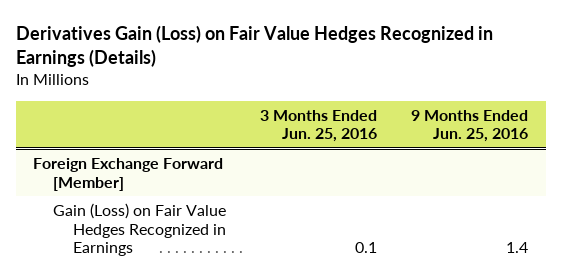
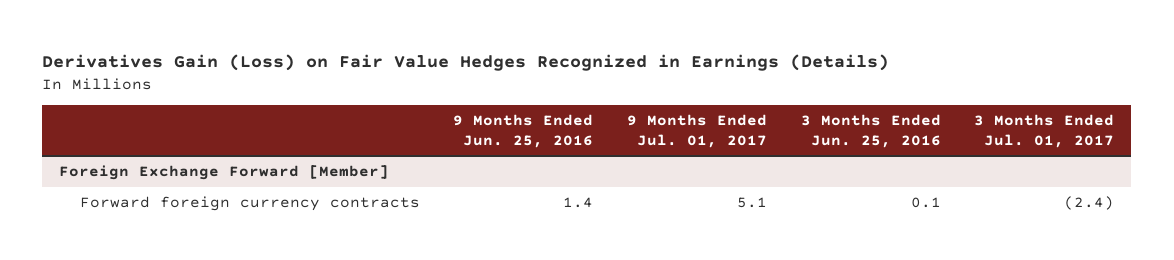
- | 3 Months Ended Jun. 25, 2016 | 9 Months Ended Jun. 25, 2016
+ | 9 Months Ended Jun. 25, 2016 | 9 Months Ended Jul. 01, 2017 | 3 Months Ended Jun. 25, 2016 | 3 Months Ended Jul. 01, 2017
@ Foreign Exchange Forward [Member]
- Gain (Loss) on Fair Value Hedges Recognized in Earnings | 0.1 | 1.4
+ Forward foreign currency contracts | 1.4 | 5.1 | 0.1 | (2.4)

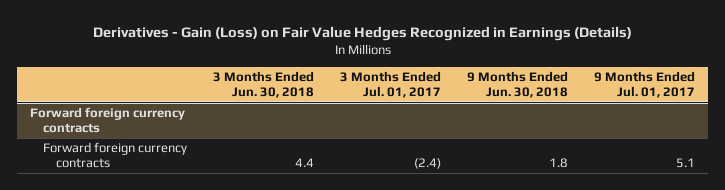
- Derivatives Gain (Loss) on Fair Value Hedges Recognized in Earnings (Details)
+ Derivatives - Gain (Loss) on Fair Value Hedges Recognized in Earnings (Details)
- | 9 Months Ended Jun. 25, 2016 | 9 Months Ended Jul. 01, 2017 | 3 Months Ended Jun. 25, 2016 | 3 Months Ended Jul. 01, 2017
+ | 3 Months Ended Jun. 30, 2018 | 3 Months Ended Jul. 01, 2017 | 9 Months Ended Jun. 30, 2018 | 9 Months Ended Jul. 01, 2017
- Foreign Exchange Forward [Member]
+ Forward foreign currency contracts

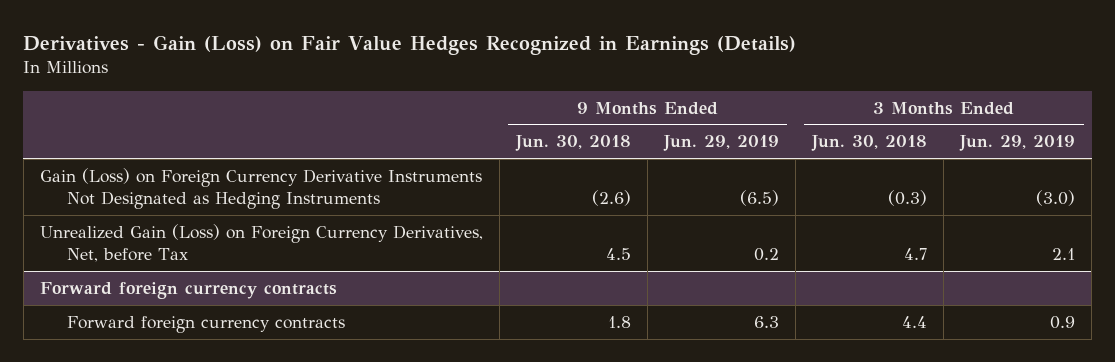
- | 3 Months Ended Jun. 30, 2018 | 3 Months Ended Jul. 01, 2017 | 9 Months Ended Jun. 30, 2018 | 9 Months Ended Jul. 01, 2017
+ | 9 Months Ended Jun. 30, 2018 | 9 Months Ended Jun. 29, 2019 | 3 Months Ended Jun. 30, 2018 | 3 Months Ended Jun. 29, 2019
+ Gain (Loss) on Foreign Currency Derivative Instruments Not Designated as Hedging Instruments | (2.6) | (6.5) | (0.3) | (3.0)
+ Unrealized Gain (Loss) on Foreign Currency Derivatives, Net, before Tax | 4.5 | 0.2 | 4.7 | 2.1

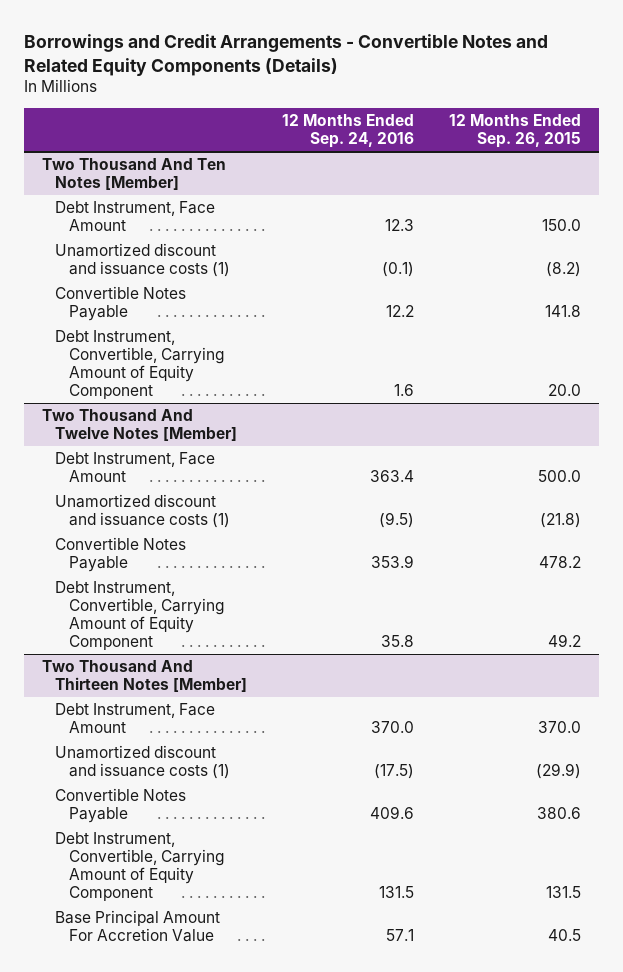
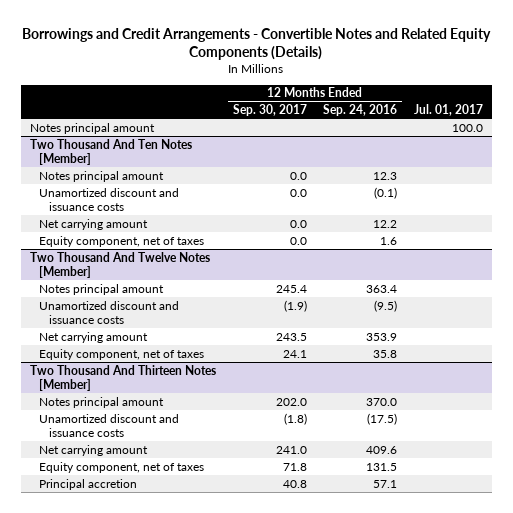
- | 12 Months Ended Sep. 24, 2016 | 12 Months Ended Sep. 26, 2015
+ | 12 Months Ended Sep. 30, 2017 | 12 Months Ended Sep. 24, 2016 | Jul. 01, 2017
+ Notes principal amount | | | 100.0
@ Two Thousand And Ten Notes [Member]
- Debt Instrument, Face Amount | 12.3 | 150.0
- Unamortized discount and issuance costs (1) | (0.1) | (8.2)
- Convertible Notes Payable | 12.2 | 141.8
- Debt Instrument, Convertible, Carrying Amount of Equity Component | 1.6 | 20.0
+ Notes principal amount | 0.0 | 12.3 |
+ Unamortized discount and issuance costs | 0.0 | (0.1) |
+ Net carrying amount | 0.0 | 12.2 |
+ Equity component, net of taxes | 0.0 | 1.6 |
@ Two Thousand And Twelve Notes [Member]
- Debt Instrument, Face Amount | 363.4 | 500.0
- Unamortized discount and issuance costs (1) | (9.5) | (21.8)
- Convertible Notes Payable | 353.9 | 478.2
- Debt Instrument, Convertible, Carrying Amount of Equity Component | 35.8 | 49.2
+ Notes principal amount | 245.4 | 363.4 |
+ Unamortized discount and issuance costs | (1.9) | (9.5) |
+ Net carrying amount | 243.5 | 353.9 |
+ Equity component, net of taxes | 24.1 | 35.8 |
@ Two Thousand And Thirteen Notes [Member]
- Debt Instrument, Face Amount | 370.0 | 370.0
- Unamortized discount and issuance costs (1) | (17.5) | (29.9)
- Convertible Notes Payable | 409.6 | 380.6
- Debt Instrument, Convertible, Carrying Amount of Equity Component | 131.5 | 131.5
- Base Principal Amount For Accretion Value | 57.1 | 40.5
+ Notes principal amount | 202.0 | 370.0 |
+ Unamortized discount and issuance costs | (1.8) | (17.5) |
+ Net carrying amount | 241.0 | 409.6 |
+ Equity component, net of taxes | 71.8 | 131.5 |
+ Principal accretion | 40.8 | 57.1 |

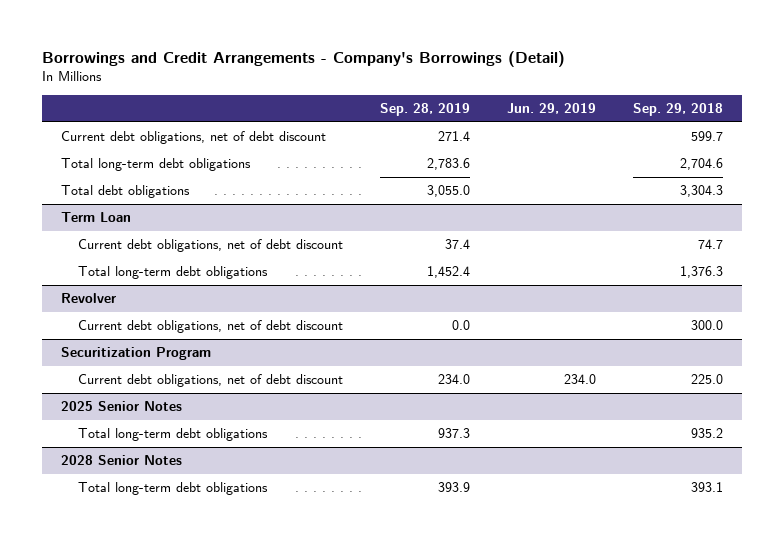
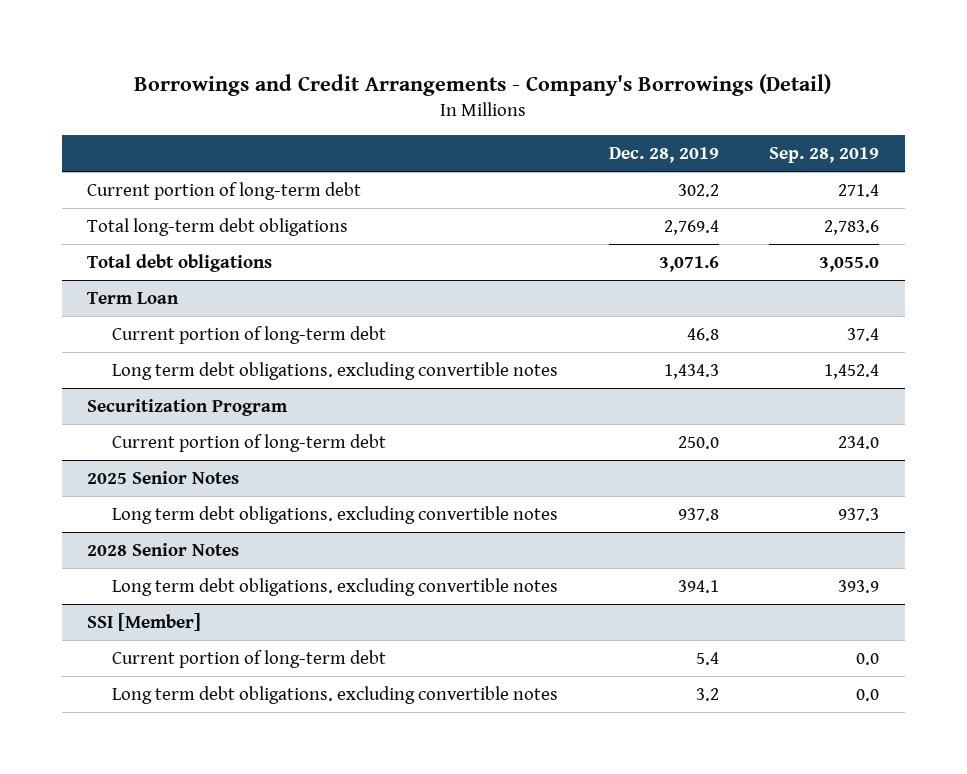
- | Sep. 28, 2019 | Jun. 29, 2019 | Sep. 29, 2018
+ | Dec. 28, 2019 | Sep. 28, 2019
- Current debt obligations, net of debt discount | 271.4 | | 599.7
+ Current portion of long-term debt | 302.2 | 271.4
@ Term Loan
- Current debt obligations, net of debt discount | 37.4 | | 74.7
- Total long-term debt obligations | 1,452.4 | | 1,376.3
- Revolver
- Current debt obligations, net of debt discount | 0.0 | | 300.0
@ Term Loan
+ Current portion of long-term debt | 46.8 | 37.4
+ Long term debt obligations. excluding convertible notes | 1,434.3 | 1,452.4
@ Securitization Program
- Current debt obligations, net of debt discount | 234.0 | 234.0 | 225.0
+ Current portion of long-term debt | 250.0 | 234.0
@ 2025 Senior Notes
- Total long-term debt obligations | 937.3 | | 935.2
+ Long term debt obligations. excluding convertible notes | 937.8 | 937.3
@ 2028 Senior Notes
- Total long-term debt obligations | 393.9 | | 393.1
+ Long term debt obligations. excluding convertible notes | 394.1 | 393.9
+ SSI [Member]
+ Current portion of long-term debt | 5.4 | 0.0
+ Long term debt obligations. excluding convertible notes | 3.2 | 0.0

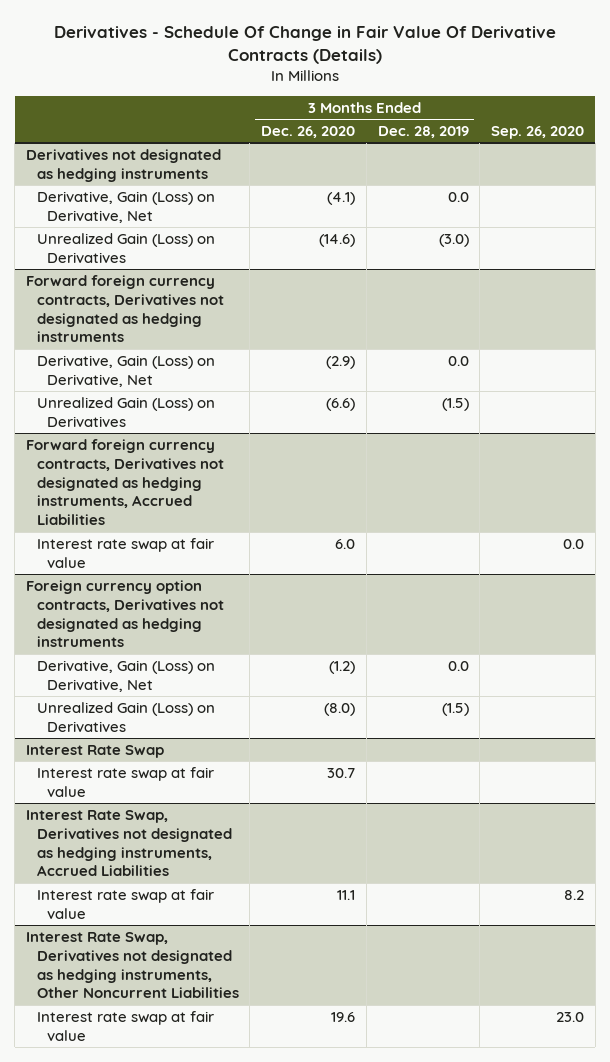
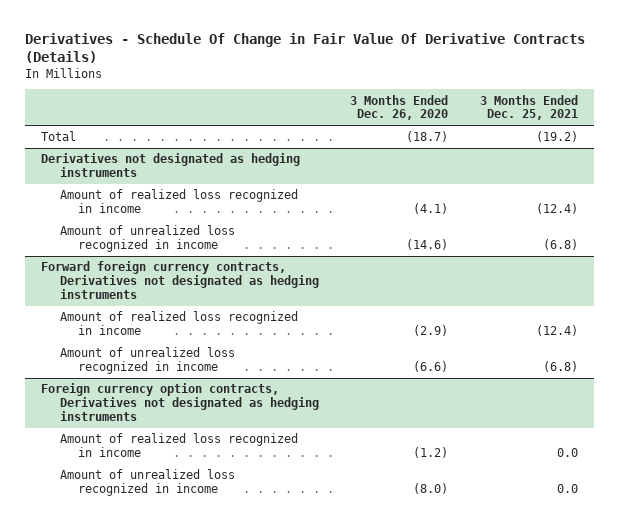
- | 3 Months Ended Dec. 26, 2020 | 3 Months Ended Dec. 28, 2019 | Sep. 26, 2020
+ | 3 Months Ended Dec. 26, 2020 | 3 Months Ended Dec. 25, 2021
+ Total | (18.7) | (19.2)
@ Derivatives not designated as hedging instruments
- Derivative, Gain (Loss) on Derivative, Net | (4.1) | 0.0 |
- Unrealized Gain (Loss) on Derivatives | (14.6) | (3.0) |
+ Amount of realized loss recognized in income | (4.1) | (12.4)
+ Amount of unrealized loss recognized in income | (14.6) | (6.8)
@ Forward foreign currency contracts, Derivatives not designated as hedging instruments
- Derivative, Gain (Loss) on Derivative, Net | (2.9) | 0.0 |
- Unrealized Gain (Loss) on Derivatives | (6.6) | (1.5) |
- Forward foreign currency contracts, Derivatives not designated as hedging instruments, Accrued Liabilities
- Interest rate swap at fair value | 6.0 | | 0.0
@ Forward foreign currency contracts, Derivatives not designated as hedging instruments
+ Amount of realized loss recognized in income | (2.9) | (12.4)
+ Amount of unrealized loss recognized in income | (6.6) | (6.8)
@ Foreign currency option contracts, Derivatives not designated as hedging instruments
- Derivative, Gain (Loss) on Derivative, Net | (1.2) | 0.0 |
- Unrealized Gain (Loss) on Derivatives | (8.0) | (1.5) |
- Interest Rate Swap
- Interest rate swap at fair value | 30.7 | |
- Interest Rate Swap, Derivatives not designated as hedging instruments, Accrued Liabilities
- Interest rate swap at fair value | 11.1 | | 8.2
- Interest Rate Swap, Derivatives not designated as hedging instruments, Other Noncurrent Liabilities
- Interest rate swap at fair value | 19.6 | | 23.0
@ Foreign currency option contracts, Derivatives not designated as hedging instruments
+ Amount of realized loss recognized in income | (1.2) | 0.0
+ Amount of unrealized loss recognized in income | (8.0) | 0.0

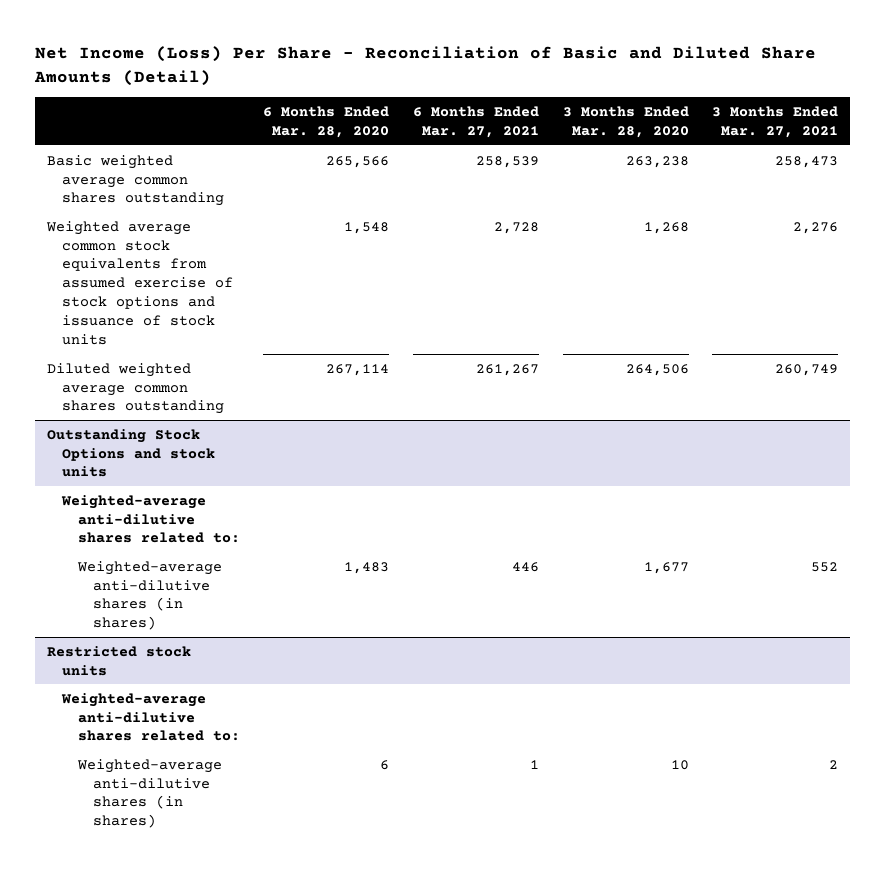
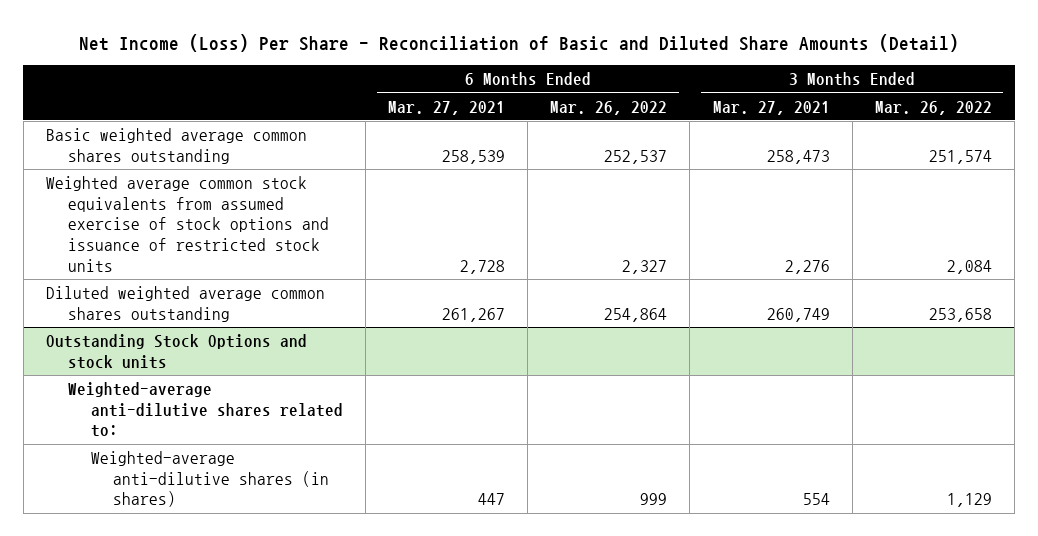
- | 6 Months Ended Mar. 28, 2020 | 6 Months Ended Mar. 27, 2021 | 3 Months Ended Mar. 28, 2020 | 3 Months Ended Mar. 27, 2021
+ | 6 Months Ended Mar. 27, 2021 | 6 Months Ended Mar. 26, 2022 | 3 Months Ended Mar. 27, 2021 | 3 Months Ended Mar. 26, 2022
- Weighted average common stock equivalents from assumed exercise of stock options and issuance of stock units | 1,548 | 2,728 | 1,268 | 2,276
+ Weighted average common stock equivalents from assumed exercise of stock options and issuance of restricted stock units | 2,728 | 2,327 | 2,276 | 2,084
@ Outstanding Stock Options and stock units
- Weighted-average anti-dilutive shares (in shares) | 1,483 | 446 | 1,677 | 552
- Restricted stock units
- Weighted-average anti-dilutive shares related to:
- Weighted-average anti-dilutive shares (in shares) | 6 | 1 | 10 | 2
@ Outstanding Stock Options and stock units
+ Weighted-average anti-dilutive shares (in shares) | 447 | 999 | 554 | 1,129

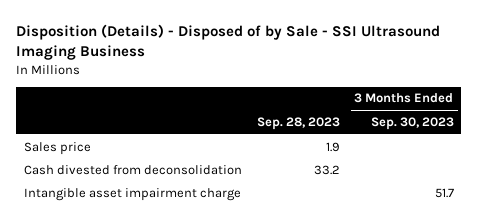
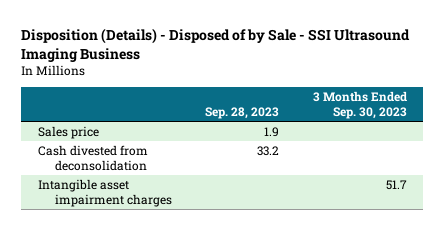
- Intangible asset impairment charge | | 51.7
+ Intangible asset impairment charges | | 51.7

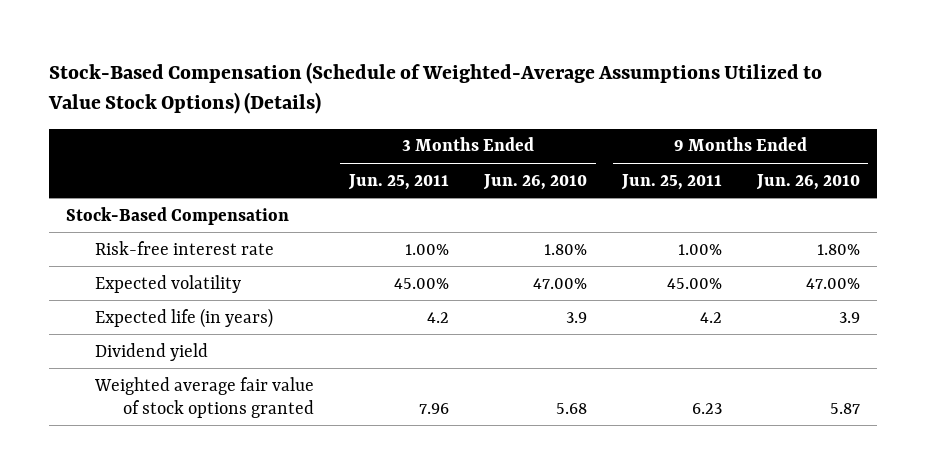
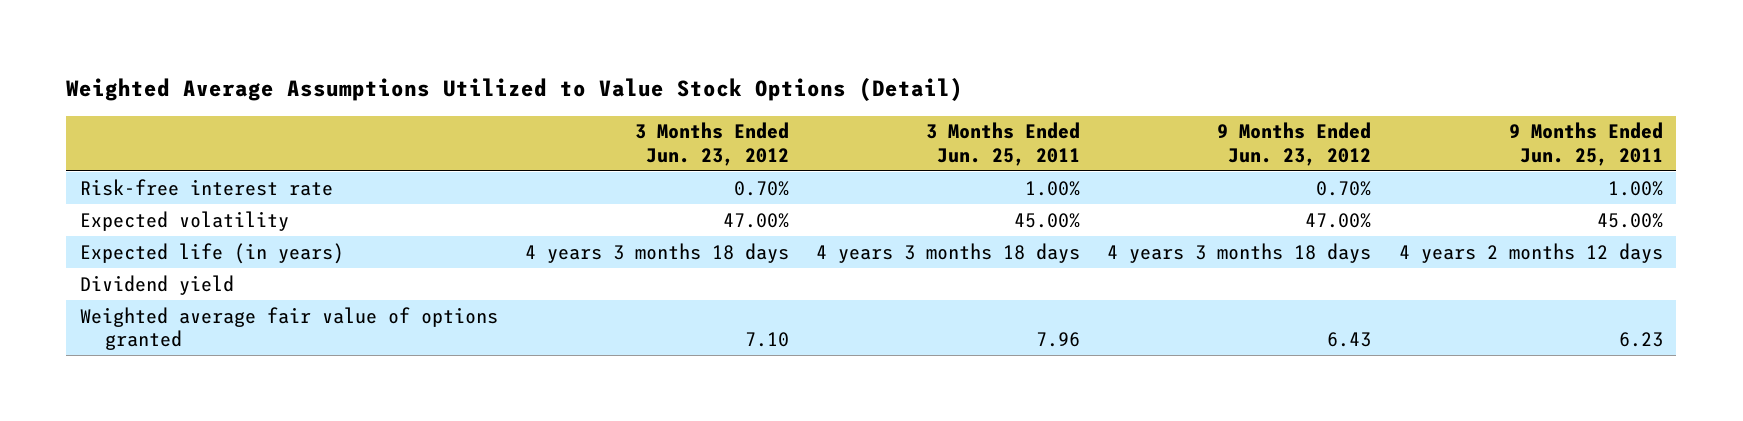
- Stock-Based Compensation (Schedule of Weighted-Average Assumptions Utilized to Value Stock Options) (Details)
+ Weighted Average Assumptions Utilized to Value Stock Options (Detail)
- | 3 Months Ended Jun. 25, 2011 | 3 Months Ended Jun. 26, 2010 | 9 Months Ended Jun. 25, 2011 | 9 Months Ended Jun. 26, 2010
+ | 3 Months Ended Jun. 23, 2012 | 3 Months Ended Jun. 25, 2011 | 9 Months Ended Jun. 23, 2012 | 9 Months Ended Jun. 25, 2011
- Stock-Based Compensation
- Expected life (in years) | 4.2 | 3.9 | 4.2 | 3.9
+ Expected life (in years) | 4 years 3 months 18 days | 4 years 3 months 18 days | 4 years 3 months 18 days | 4 years 2 months 12 days
- Weighted average fair value of stock options granted | 7.96 | 5.68 | 6.23 | 5.87
+ Weighted average fair value of options granted | 7.10 | 7.96 | 6.43 | 6.23

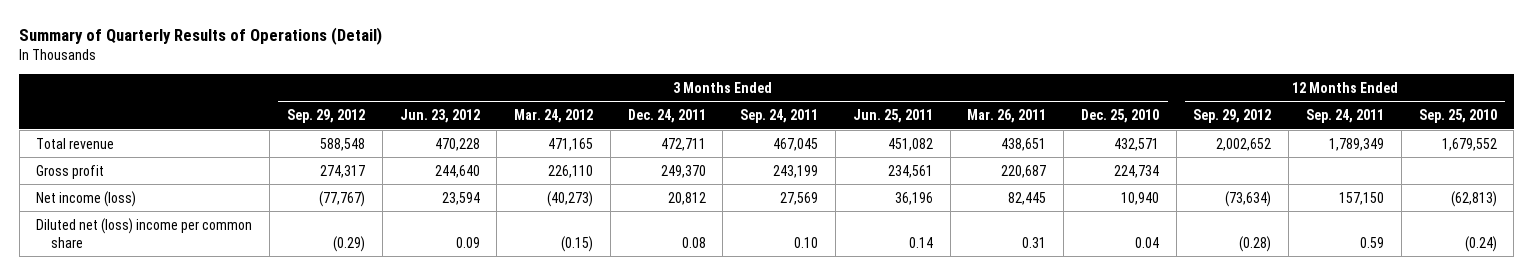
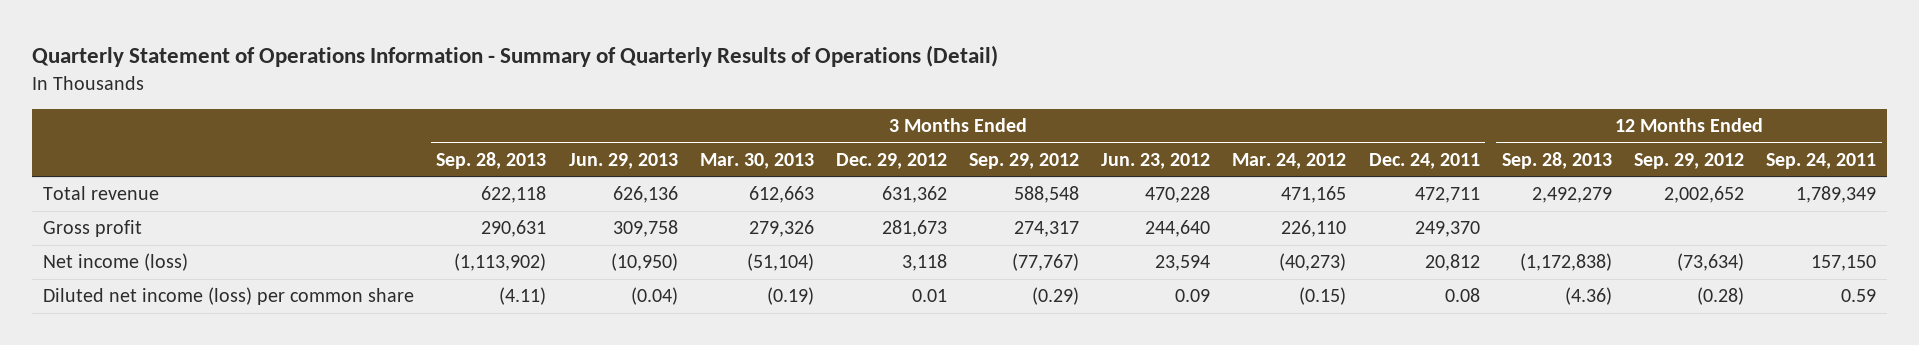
- Summary of Quarterly Results of Operations (Detail)
+ Quarterly Statement of Operations Information - Summary of Quarterly Results of Operations (Detail)
- | 3 Months Ended Sep. 29, 2012 | 3 Months Ended Jun. 23, 2012 | 3 Months Ended Mar. 24, 2012 | 3 Months Ended Dec. 24, 2011 | 3 Months Ended Sep. 24, 2011 | 3 Months Ended Jun. 25, 2011 | 3 Months Ended Mar. 26, 2011 | 3 Months Ended Dec. 25, 2010 | 12 Months Ended Sep. 29, 2012 | 12 Months Ended Sep. 24, 2011 | 12 Months Ended Sep. 25, 2010
+ | 3 Months Ended Sep. 28, 2013 | 3 Months Ended Jun. 29, 2013 | 3 Months Ended Mar. 30, 2013 | 3 Months Ended Dec. 29, 2012 | 3 Months Ended Sep. 29, 2012 | 3 Months Ended Jun. 23, 2012 | 3 Months Ended Mar. 24, 2012 | 3 Months Ended Dec. 24, 2011 | 12 Months Ended Sep. 28, 2013 | 12 Months Ended Sep. 29, 2012 | 12 Months Ended Sep. 24, 2011
- Diluted net (loss) income per common share | (0.29) | 0.09 | (0.15) | 0.08 | 0.10 | 0.14 | 0.31 | 0.04 | (0.28) | 0.59 | (0.24)
+ Diluted net income (loss) per common share | (4.11) | (0.04) | (0.19) | 0.01 | (0.29) | 0.09 | (0.15) | 0.08 | (4.36) | (0.28) | 0.59

